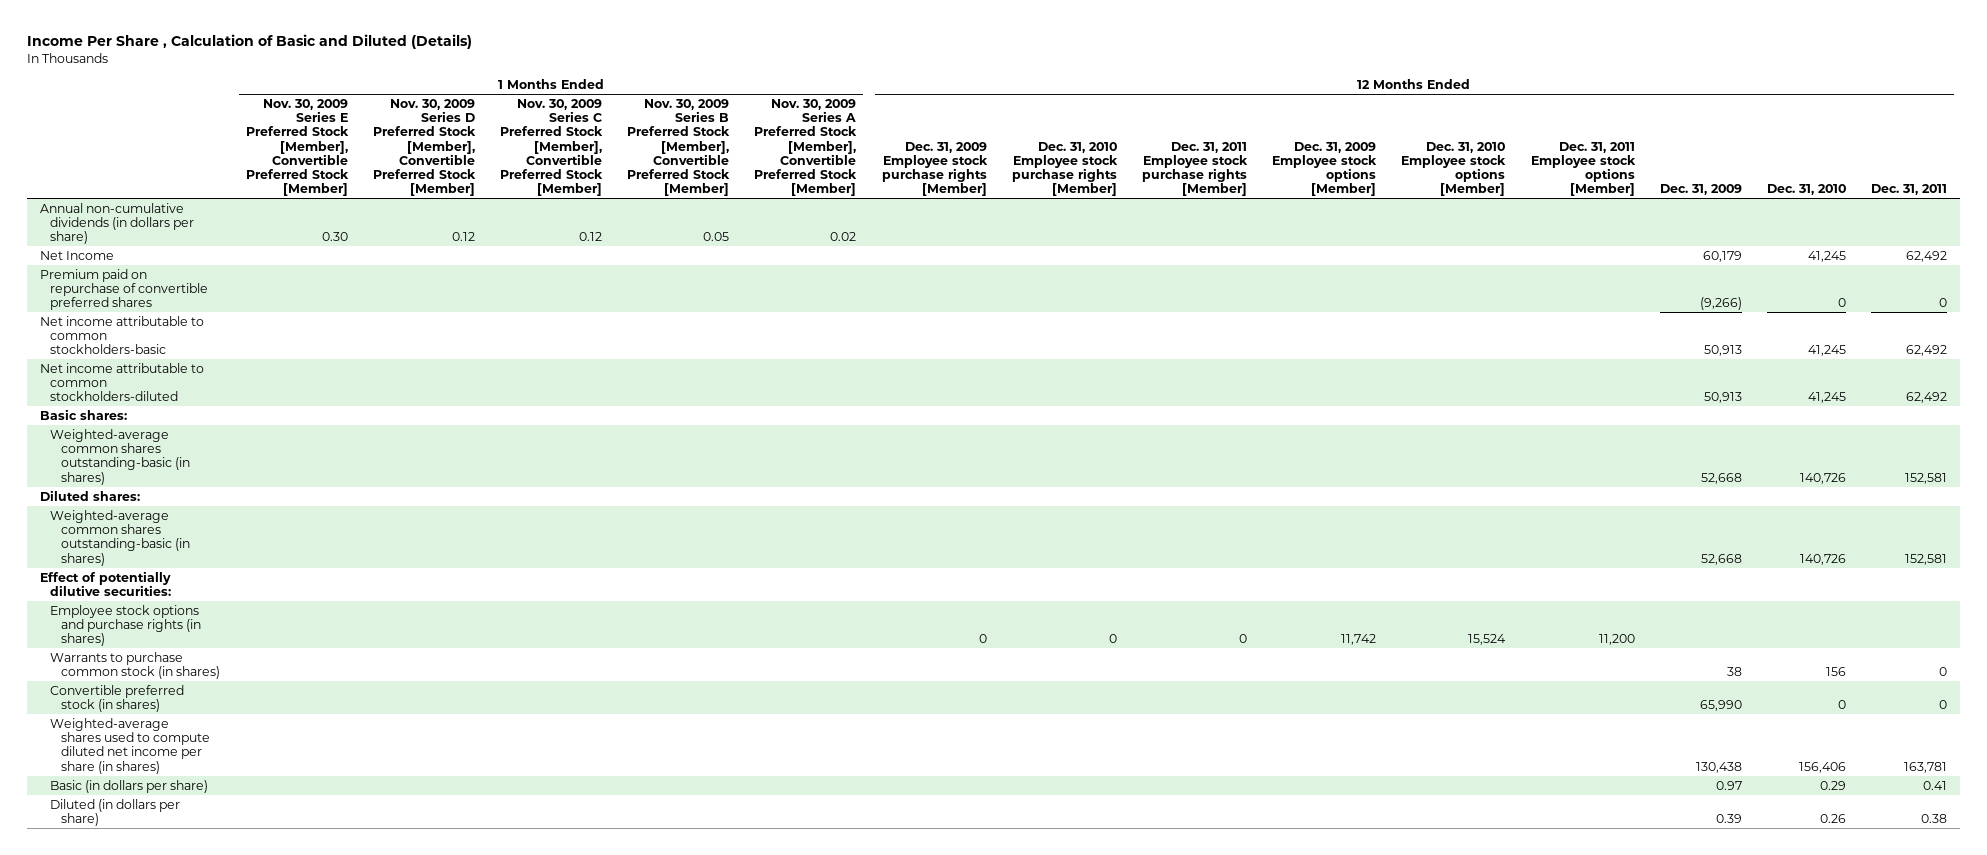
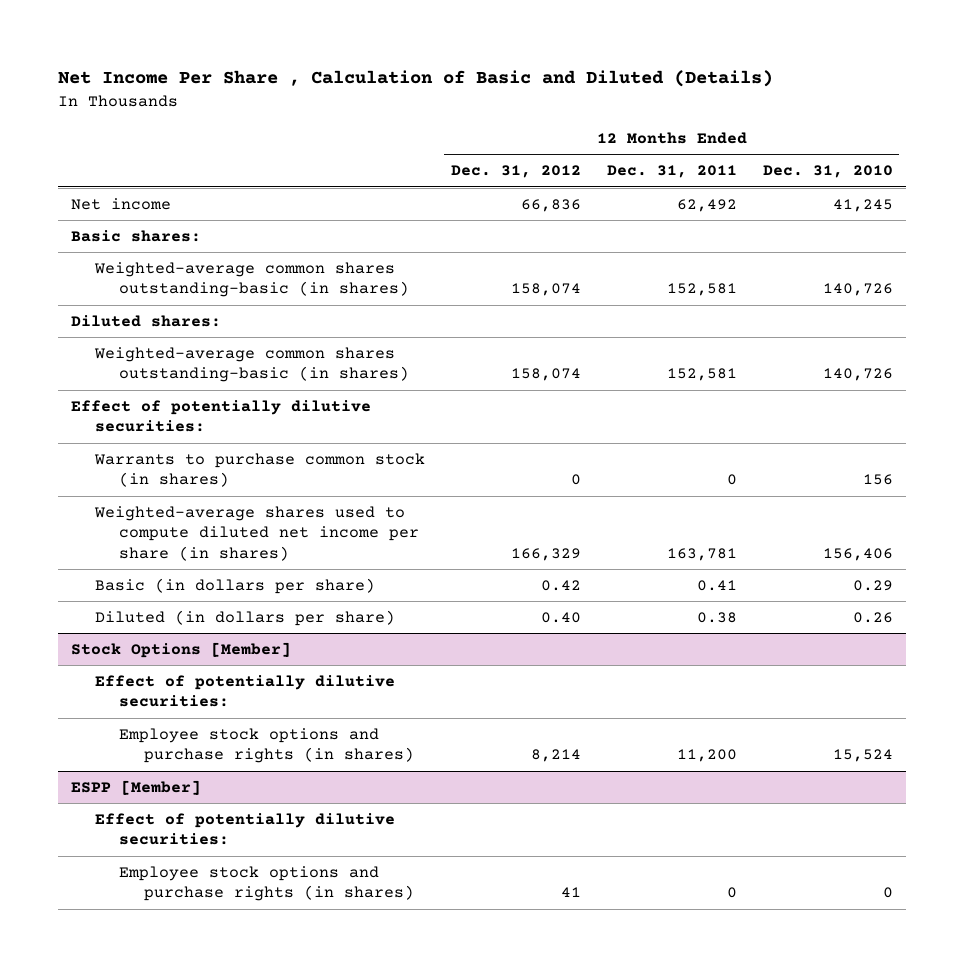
- Income Per Share , Calculation of Basic and Diluted (Details)
+ Net Income Per Share , Calculation of Basic and Diluted (Details)
- | 1 Months Ended Nov. 30, 2009 Series E Preferred Stock [Member], Convertible Preferred Stock [Member] | 1 Months Ended Nov. 30, 2009 Series D Preferred Stock [Member], Convertible Preferred Stock [Member] | 1 Months Ended Nov. 30, 2009 Series C Preferred Stock [Member], Convertible Preferred Stock [Member] | 1 Months Ended Nov. 30, 2009 Series B Preferred Stock [Member], Convertible Preferred Stock [Member] | 1 Months Ended Nov. 30, 2009 Series A Preferred Stock [Member], Convertible Preferred Stock [Member] | 12 Months Ended Dec. 31, 2009 Employee stock purchase rights [Member] | 12 Months Ended Dec. 31, 2010 Employee stock purchase rights [Member] | 12 Months Ended Dec. 31, 2011 Employee stock purchase rights [Member] | 12 Months Ended Dec. 31, 2009 Employee stock options [Member] | 12 Months Ended Dec. 31, 2010 Employee stock options [Member] | 12 Months Ended Dec. 31, 2011 Employee stock options [Member] | 12 Months Ended Dec. 31, 2009 | 12 Months Ended Dec. 31, 2010 | 12 Months Ended Dec. 31, 2011
+ | 12 Months Ended Dec. 31, 2012 | 12 Months Ended Dec. 31, 2011 | 12 Months Ended Dec. 31, 2010
- Annual non-cumulative dividends (in dollars per share) | 0.30 | 0.12 | 0.12 | 0.05 | 0.02 | | | | | | | | |
- Net Income | | | | | | | | | | | | 60,179 | 41,245 | 62,492
- Premium paid on repurchase of convertible preferred shares | | | | | | | | | | | | (9,266) | 0 | 0
- Net income attributable to common stockholders-basic | | | | | | | | | | | | 50,913 | 41,245 | 62,492
- Net income attributable to common stockholders-diluted | | | | | | | | | | | | 50,913 | 41,245 | 62,492
+ Net income | 66,836 | 62,492 | 41,245
- Employee stock options and purchase rights (in shares) | | | | | | 0 | 0 | 0 | 11,742 | 15,524 | 11,200 | | |
- Convertible preferred stock (in shares) | | | | | | | | | | | | 65,990 | 0 | 0
+ Stock Options [Member]
+ Effect of potentially dilutive securities:
+ Employee stock options and purchase rights (in shares) | 8,214 | 11,200 | 15,524
+ ESPP [Member]
+ Effect of potentially dilutive securities:
+ Employee stock options and purchase rights (in shares) | 41 | 0 | 0

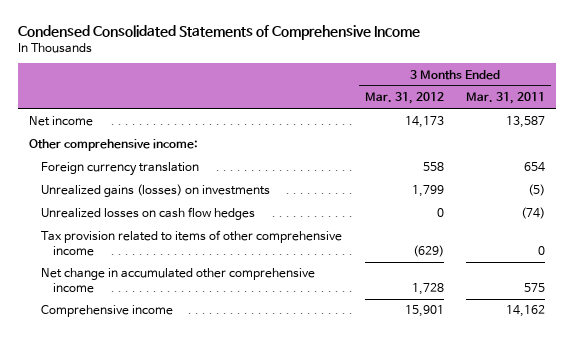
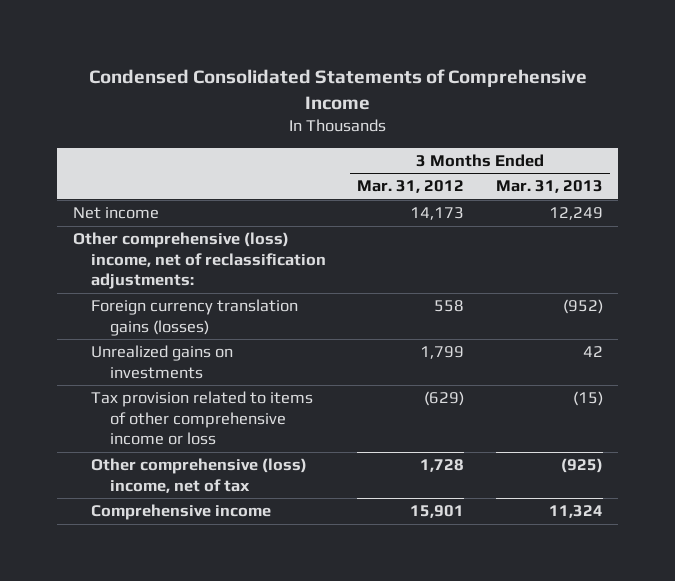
- | 3 Months Ended Mar. 31, 2012 | 3 Months Ended Mar. 31, 2011
+ | 3 Months Ended Mar. 31, 2012 | 3 Months Ended Mar. 31, 2013
- Other comprehensive income:
- Foreign currency translation | 558 | 654
- Unrealized gains (losses) on investments | 1,799 | (5)
- Unrealized losses on cash flow hedges | 0 | (74)
- Tax provision related to items of other comprehensive income | (629) | 0
- Net change in accumulated other comprehensive income | 1,728 | 575
+ Other comprehensive (loss) income, net of reclassification adjustments:
+ Foreign currency translation gains (losses) | 558 | (952)
+ Unrealized gains on investments | 1,799 | 42
+ Tax provision related to items of other comprehensive income or loss | (629) | (15)
+ Other comprehensive (loss) income, net of tax | 1,728 | (925)

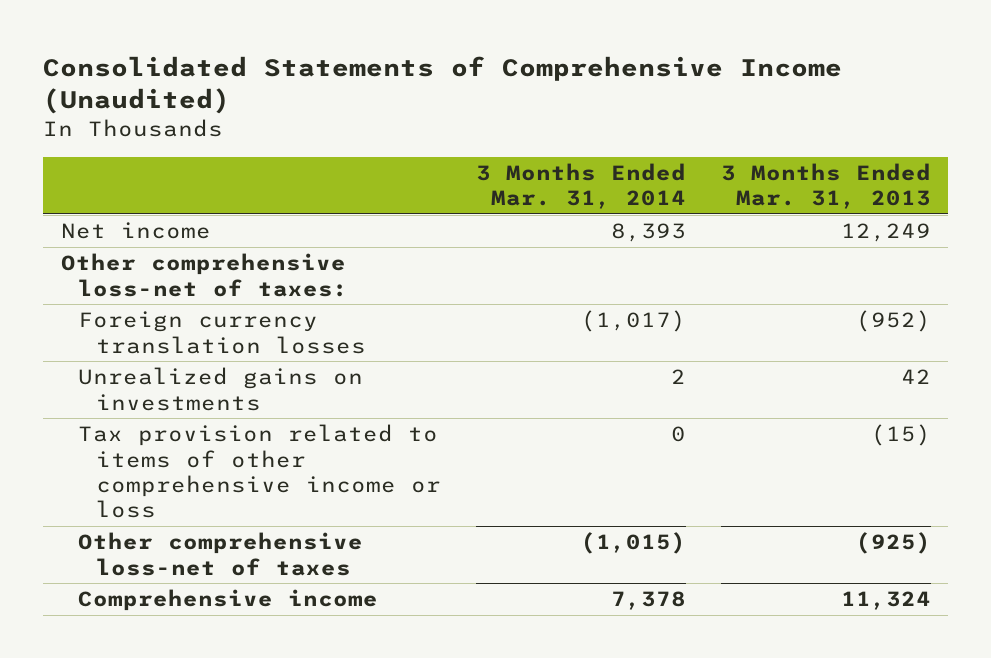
- Condensed Consolidated Statements of Comprehensive Income
+ Consolidated Statements of Comprehensive Income (Unaudited)
- | 3 Months Ended Mar. 31, 2012 | 3 Months Ended Mar. 31, 2013
+ | 3 Months Ended Mar. 31, 2014 | 3 Months Ended Mar. 31, 2013
- Other comprehensive (loss) income, net of reclassification adjustments:
- Foreign currency translation gains (losses) | 558 | (952)
+ Other comprehensive loss-net of taxes:
+ Foreign currency translation losses | (1,017) | (952)
- Other comprehensive (loss) income, net of tax | 1,728 | (925)
+ Other comprehensive loss-net of taxes | (1,015) | (925)

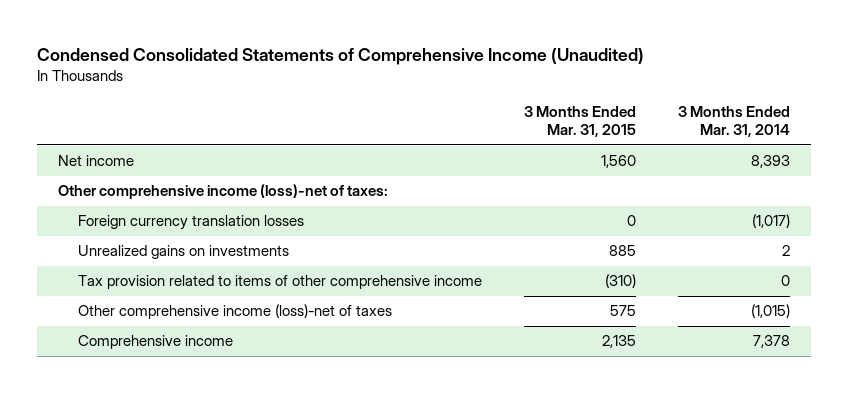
- Consolidated Statements of Comprehensive Income (Unaudited)
+ Condensed Consolidated Statements of Comprehensive Income (Unaudited)
- | 3 Months Ended Mar. 31, 2014 | 3 Months Ended Mar. 31, 2013
+ | 3 Months Ended Mar. 31, 2015 | 3 Months Ended Mar. 31, 2014
- Other comprehensive loss-net of taxes:
+ Other comprehensive income (loss)-net of taxes:
- Tax provision related to items of other comprehensive income or loss | 0 | (15)
- Other comprehensive loss-net of taxes | (1,015) | (925)
+ Tax provision related to items of other comprehensive income | (310) | 0
+ Other comprehensive income (loss)-net of taxes | 575 | (1,015)

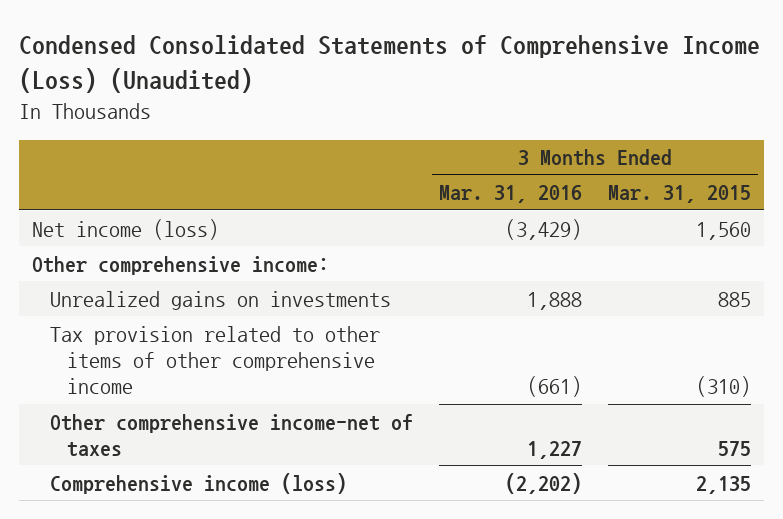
- Condensed Consolidated Statements of Comprehensive Income (Unaudited)
+ Condensed Consolidated Statements of Comprehensive Income (Loss) (Unaudited)
- | 3 Months Ended Mar. 31, 2015 | 3 Months Ended Mar. 31, 2014
+ | 3 Months Ended Mar. 31, 2016 | 3 Months Ended Mar. 31, 2015
- Net income | 1,560 | 8,393
- Other comprehensive income (loss)-net of taxes:
- Foreign currency translation losses | 0 | (1,017)
+ Net income (loss) | (3,429) | 1,560
+ Other comprehensive income:
- Tax provision related to items of other comprehensive income | (310) | 0
- Other comprehensive income (loss)-net of taxes | 575 | (1,015)
- Comprehensive income | 2,135 | 7,378
+ Tax provision related to other items of other comprehensive income | (661) | (310)
+ Other comprehensive income-net of taxes | 1,227 | 575
+ Comprehensive income (loss) | (2,202) | 2,135

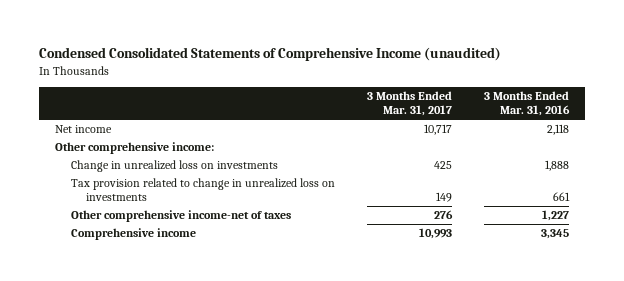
- Condensed Consolidated Statements of Comprehensive Income (Loss) (Unaudited)
+ Condensed Consolidated Statements of Comprehensive Income (unaudited)
- | 3 Months Ended Mar. 31, 2016 | 3 Months Ended Mar. 31, 2015
+ | 3 Months Ended Mar. 31, 2017 | 3 Months Ended Mar. 31, 2016
- Net income (loss) | (3,429) | 1,560
+ Net income | 10,717 | 2,118
- Unrealized gains on investments | 1,888 | 885
- Tax provision related to other items of other comprehensive income | (661) | (310)
+ Change in unrealized loss on investments | 425 | 1,888
+ Tax provision related to change in unrealized loss on investments | 149 | 661
- Comprehensive income (loss) | (2,202) | 2,135
+ Comprehensive income | 10,993 | 3,345

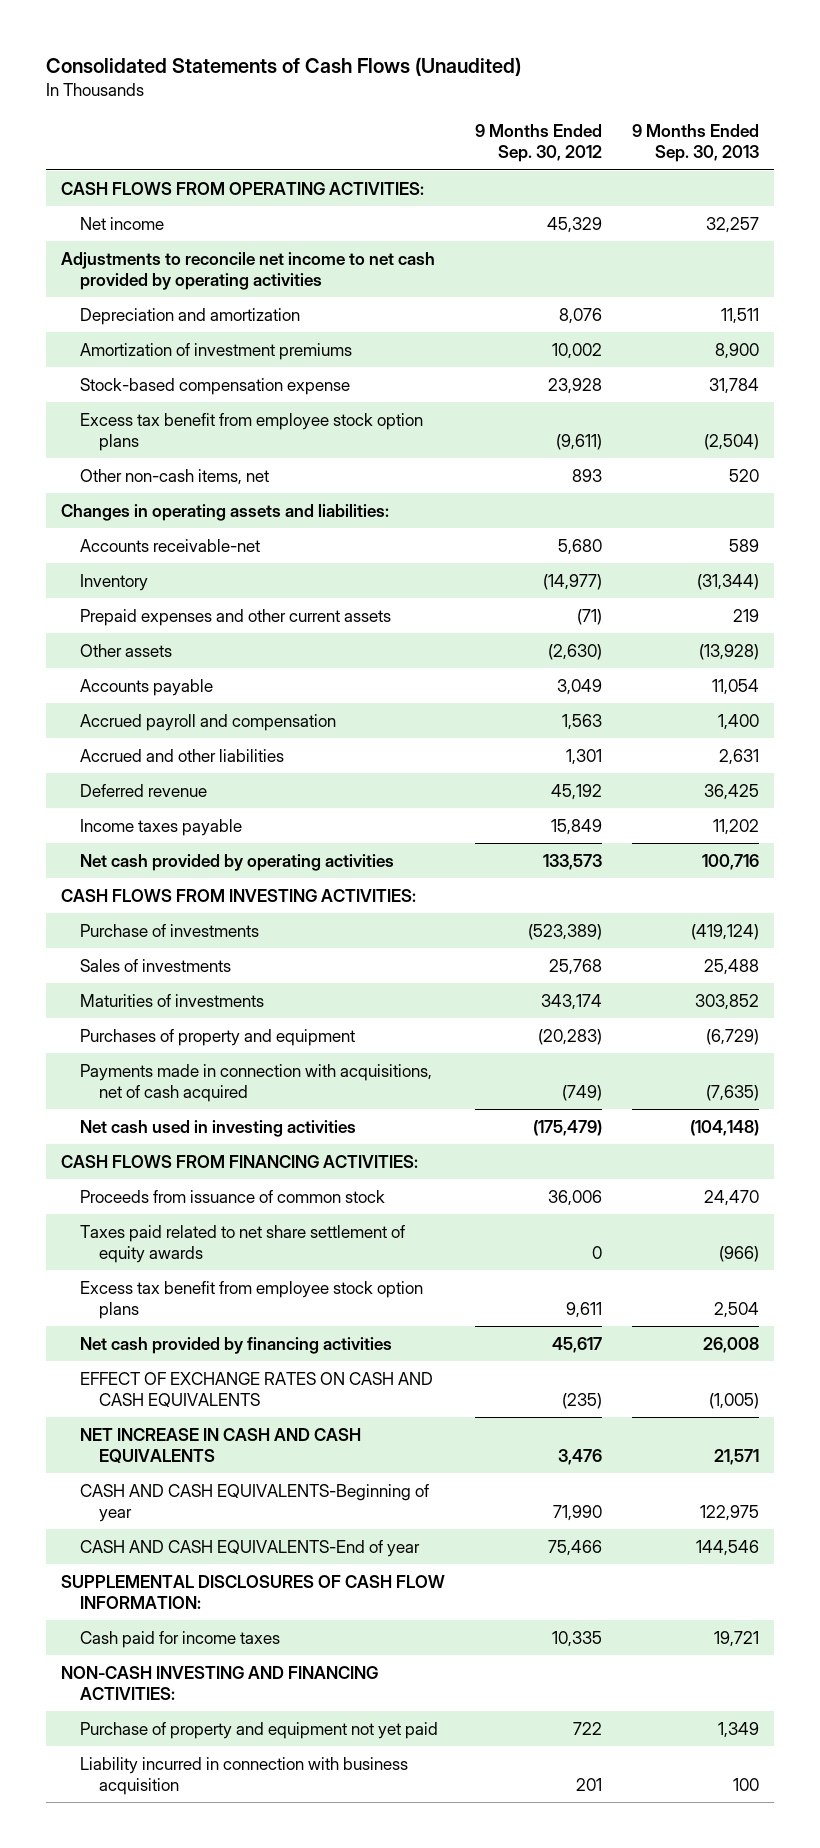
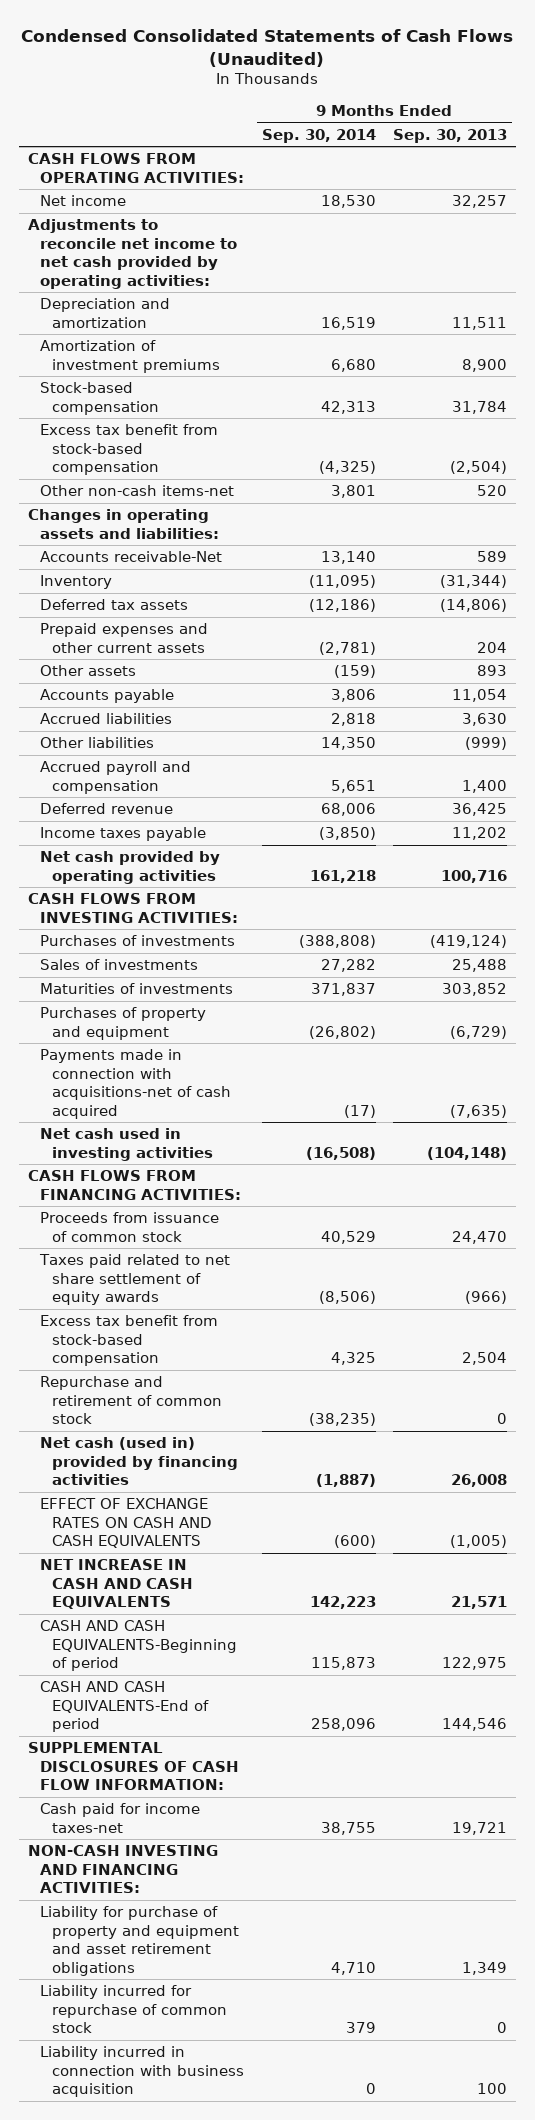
- Consolidated Statements of Cash Flows (Unaudited)
+ Condensed Consolidated Statements of Cash Flows (Unaudited)
- | 9 Months Ended Sep. 30, 2012 | 9 Months Ended Sep. 30, 2013
+ | 9 Months Ended Sep. 30, 2014 | 9 Months Ended Sep. 30, 2013
- Adjustments to reconcile net income to net cash provided by operating activities
+ Adjustments to reconcile net income to net cash provided by operating activities:
- Stock-based compensation expense | 23,928 | 31,784
- Excess tax benefit from employee stock option plans | (9,611) | (2,504)
- Other non-cash items, net | 893 | 520
+ Stock-based compensation | 42,313 | 31,784
+ Excess tax benefit from stock-based compensation | (4,325) | (2,504)
+ Other non-cash items-net | 3,801 | 520
- Accounts receivable-net | 5,680 | 589
+ Accounts receivable-Net | 13,140 | 589
- Prepaid expenses and other current assets | (71) | 219
- Other assets | (2,630) | (13,928)
+ Deferred tax assets | (12,186) | (14,806)
+ Prepaid expenses and other current assets | (2,781) | 204
+ Other assets | (159) | 893
+ Accrued liabilities | 2,818 | 3,630
+ Other liabilities | 14,350 | (999)
- Accrued and other liabilities | 1,301 | 2,631
- Purchase of investments | (523,389) | (419,124)
+ Purchases of investments | (388,808) | (419,124)
- Payments made in connection with acquisitions, net of cash acquired | (749) | (7,635)
+ Payments made in connection with acquisitions-net of cash acquired | (17) | (7,635)
- Excess tax benefit from employee stock option plans | 9,611 | 2,504
- Net cash provided by financing activities | 45,617 | 26,008
+ Excess tax benefit from stock-based compensation | 4,325 | 2,504
+ Repurchase and retirement of common stock | (38,235) | 0
+ Net cash (used in) provided by financing activities | (1,887) | 26,008
- CASH AND CASH EQUIVALENTS-Beginning of year | 71,990 | 122,975
- CASH AND CASH EQUIVALENTS-End of year | 75,466 | 144,546
+ CASH AND CASH EQUIVALENTS-Beginning of period | 115,873 | 122,975
+ CASH AND CASH EQUIVALENTS-End of period | 258,096 | 144,546
- Cash paid for income taxes | 10,335 | 19,721
+ Cash paid for income taxes-net | 38,755 | 19,721
- Purchase of property and equipment not yet paid | 722 | 1,349
+ Liability for purchase of property and equipment and asset retirement obligations | 4,710 | 1,349
+ Liability incurred for repurchase of common stock | 379 | 0

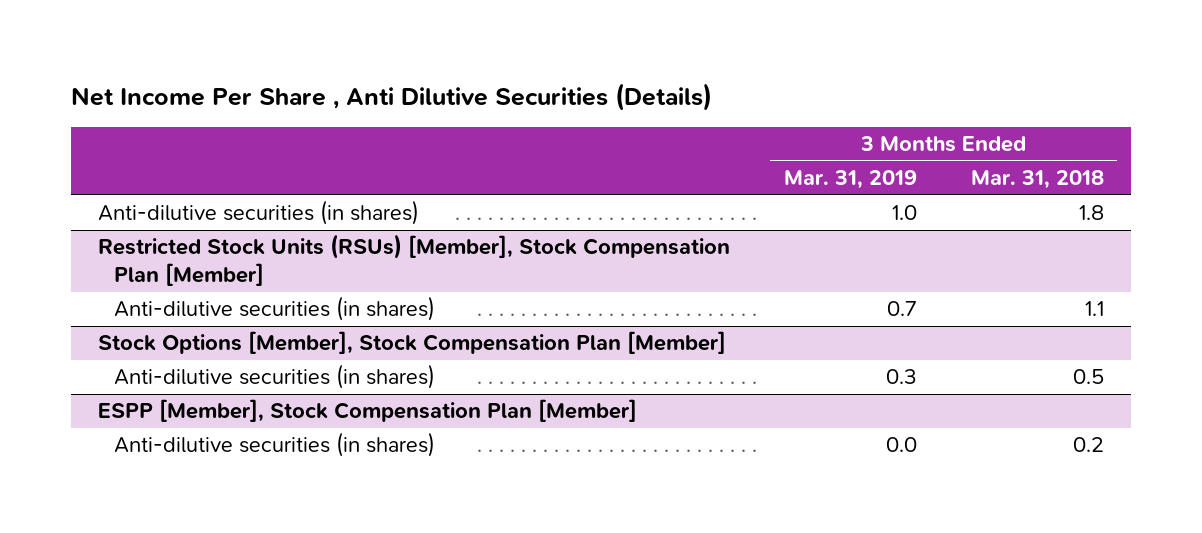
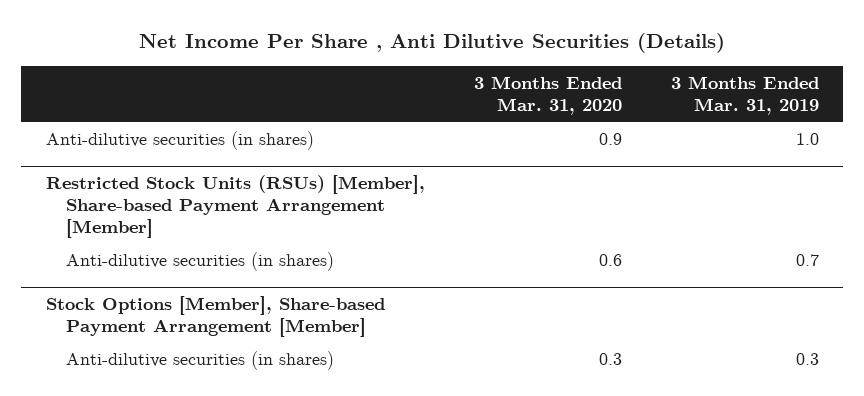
- | 3 Months Ended Mar. 31, 2019 | 3 Months Ended Mar. 31, 2018
+ | 3 Months Ended Mar. 31, 2020 | 3 Months Ended Mar. 31, 2019
- Restricted Stock Units (RSUs) [Member], Stock Compensation Plan [Member]
+ Restricted Stock Units (RSUs) [Member], Share-based Payment Arrangement [Member]
- Stock Options [Member], Stock Compensation Plan [Member]
+ Stock Options [Member], Share-based Payment Arrangement [Member]
- ESPP [Member], Stock Compensation Plan [Member]
- Anti-dilutive securities (in shares) | 0.0 | 0.2

